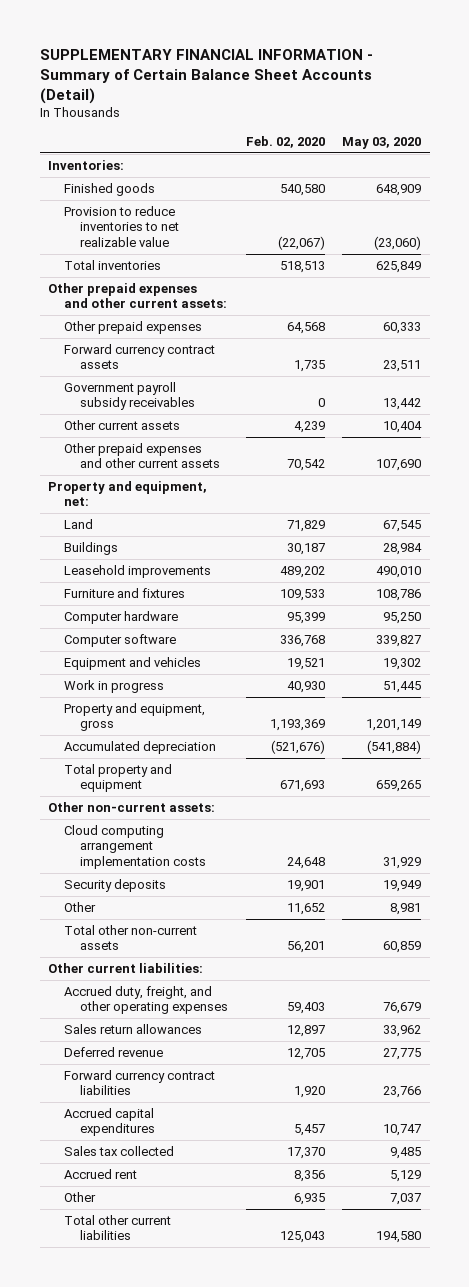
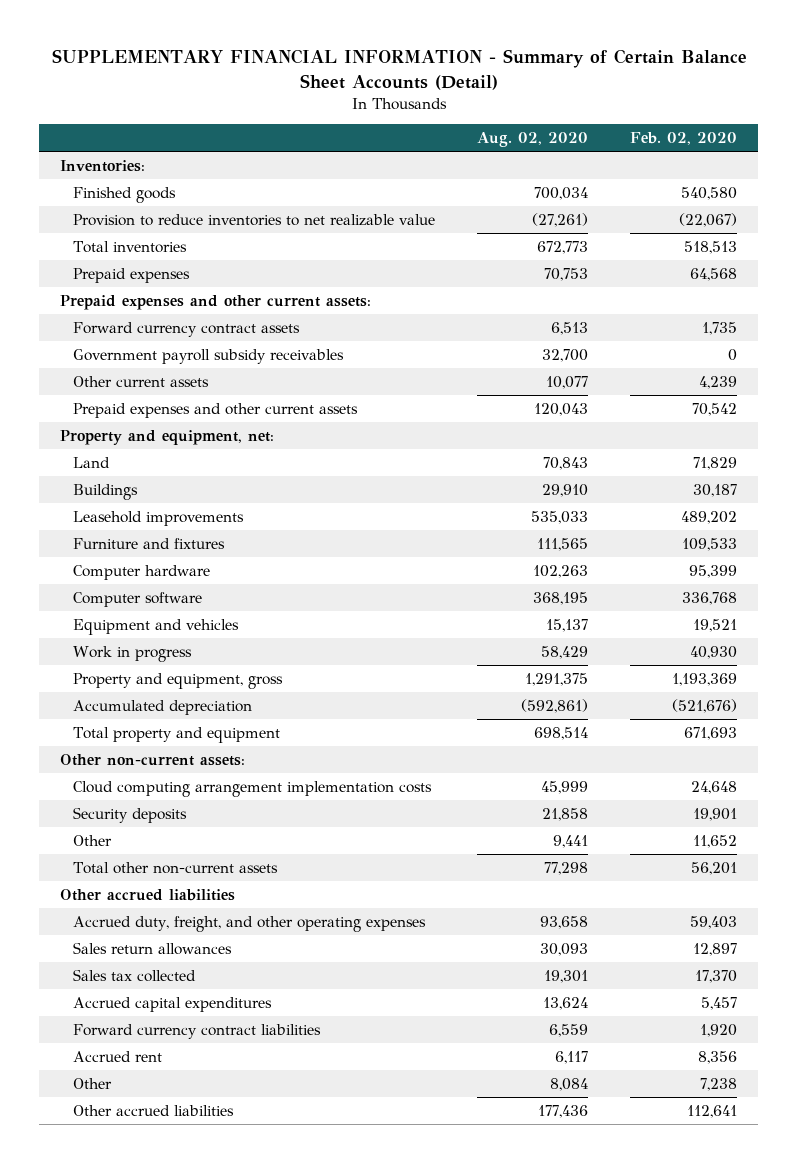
- | Feb. 02, 2020 | May 03, 2020
+ | Aug. 02, 2020 | Feb. 02, 2020
- Other prepaid expenses and other current assets:
- Other prepaid expenses | 64,568 | 60,333
+ Prepaid expenses | 70,753 | 64,568
+ Prepaid expenses and other current assets:
- Other prepaid expenses and other current assets | 70,542 | 107,690
+ Prepaid expenses and other current assets | 120,043 | 70,542
- Other current liabilities:
+ Other accrued liabilities
- Deferred revenue | 12,705 | 27,775
moved down: Accrued capital expenditures | 13,624 | 5,457
moved down: Forward currency contract liabilities | 6,559 | 1,920
- Other | 6,935 | 7,037
- Total other current liabilities | 125,043 | 194,580
+ Other | 8,084 | 7,238
+ Other accrued liabilities | 177,436 | 112,641

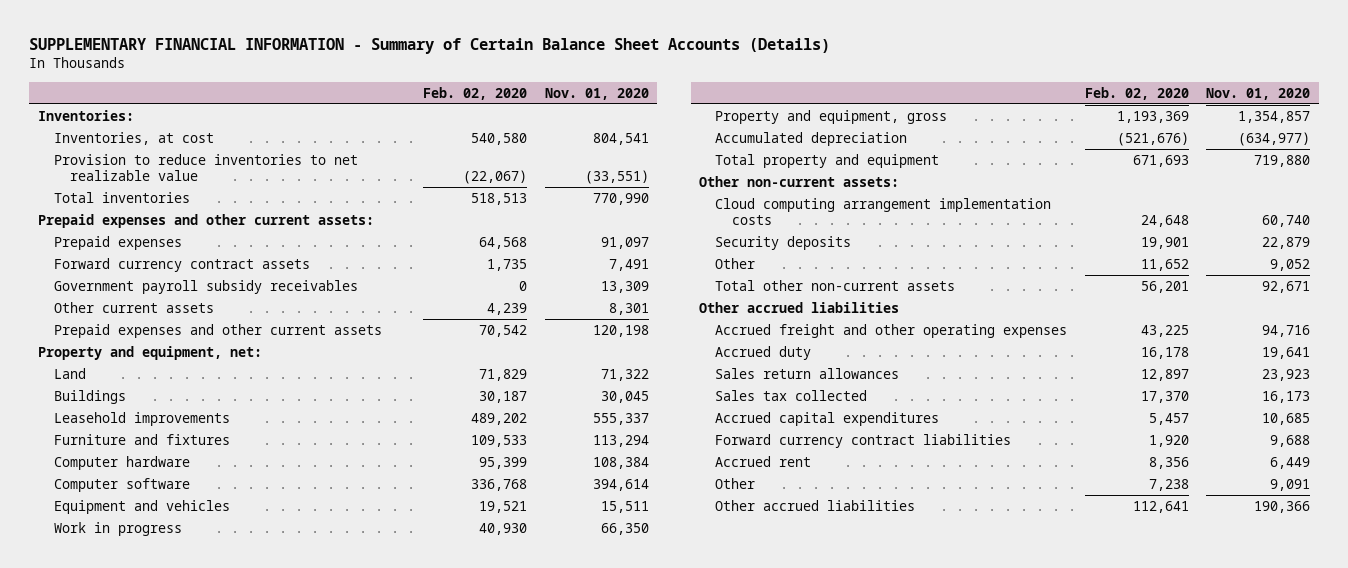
- SUPPLEMENTARY FINANCIAL INFORMATION - Summary of Certain Balance Sheet Accounts (Detail)
+ SUPPLEMENTARY FINANCIAL INFORMATION - Summary of Certain Balance Sheet Accounts (Details)
- | Aug. 02, 2020 | Feb. 02, 2020
+ | Feb. 02, 2020 | Nov. 01, 2020
- Finished goods | 700,034 | 540,580
+ Inventories, at cost | 540,580 | 804,541
moved down: Prepaid expenses | 64,568 | 91,097
- Accrued duty, freight, and other operating expenses | 93,658 | 59,403
+ Accrued freight and other operating expenses | 43,225 | 94,716
+ Accrued duty | 16,178 | 19,641

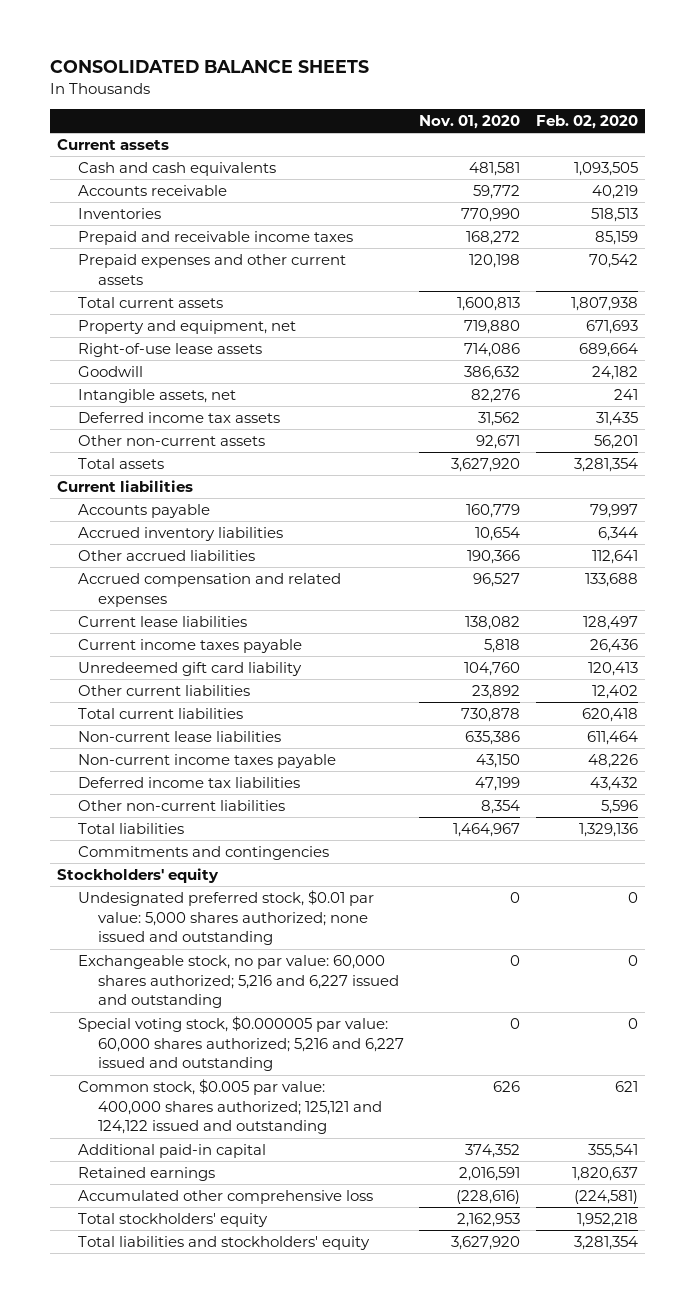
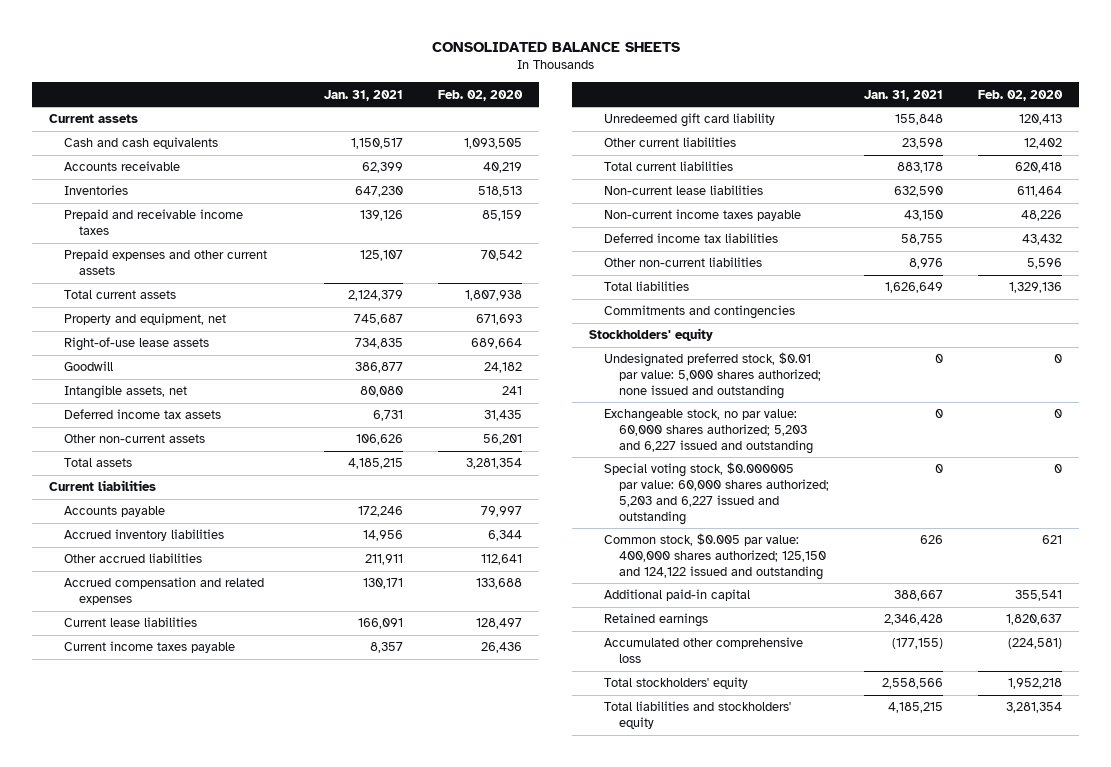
- | Nov. 01, 2020 | Feb. 02, 2020
+ | Jan. 31, 2021 | Feb. 02, 2020
- Exchangeable stock, no par value: 60,000 shares authorized; 5,216 and 6,227 issued and outstanding | 0 | 0
- Special voting stock, $0.000005 par value: 60,000 shares authorized; 5,216 and 6,227 issued and outstanding | 0 | 0
- Common stock, $0.005 par value: 400,000 shares authorized; 125,121 and 124,122 issued and outstanding | 626 | 621
+ Exchangeable stock, no par value: 60,000 shares authorized; 5,203 and 6,227 issued and outstanding | 0 | 0
+ Special voting stock, $0.000005 par value: 60,000 shares authorized; 5,203 and 6,227 issued and outstanding | 0 | 0
+ Common stock, $0.005 par value: 400,000 shares authorized; 125,150 and 124,122 issued and outstanding | 626 | 621

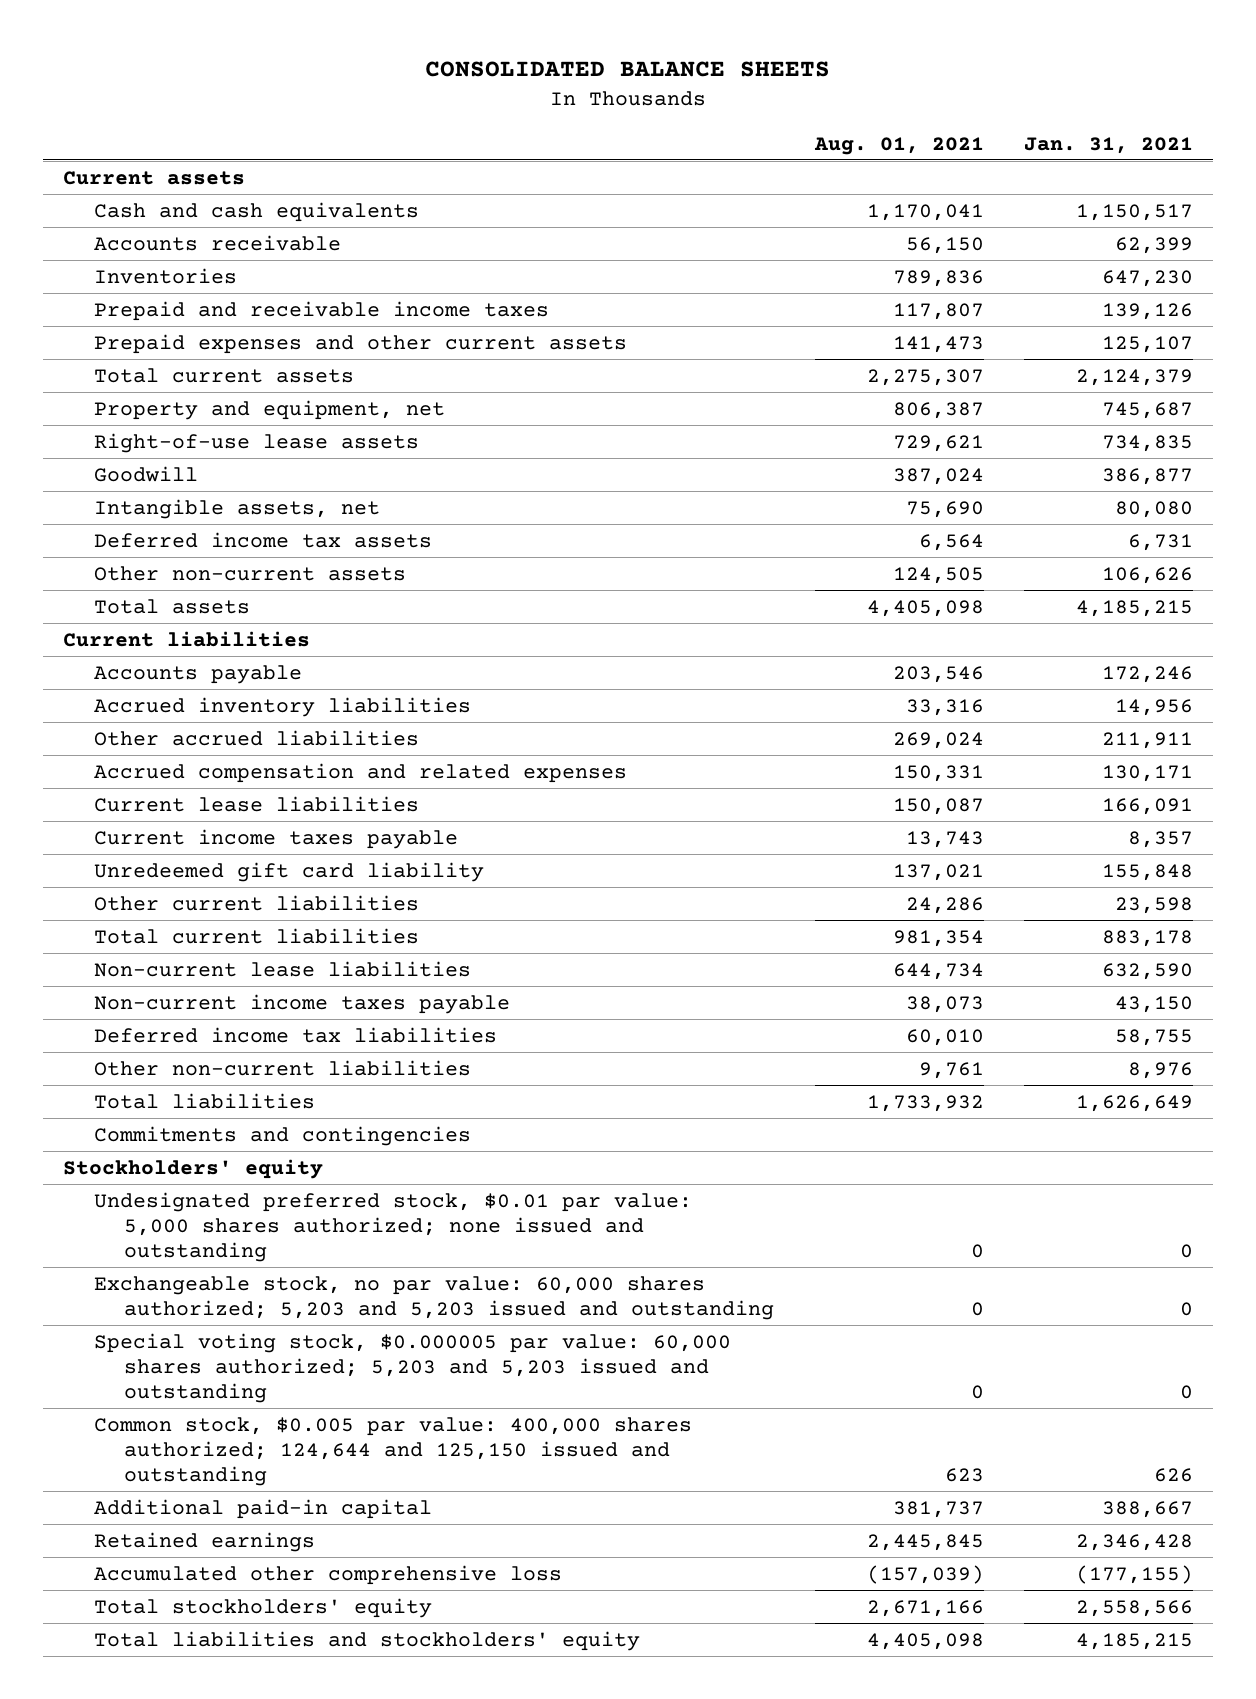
- | Jan. 31, 2021 | Feb. 02, 2020
+ | Aug. 01, 2021 | Jan. 31, 2021
- Exchangeable stock, no par value: 60,000 shares authorized; 5,203 and 6,227 issued and outstanding | 0 | 0
- Special voting stock, $0.000005 par value: 60,000 shares authorized; 5,203 and 6,227 issued and outstanding | 0 | 0
- Common stock, $0.005 par value: 400,000 shares authorized; 125,150 and 124,122 issued and outstanding | 626 | 621
+ Exchangeable stock, no par value: 60,000 shares authorized; 5,203 and 5,203 issued and outstanding | 0 | 0
+ Special voting stock, $0.000005 par value: 60,000 shares authorized; 5,203 and 5,203 issued and outstanding | 0 | 0
+ Common stock, $0.005 par value: 400,000 shares authorized; 124,644 and 125,150 issued and outstanding | 623 | 626

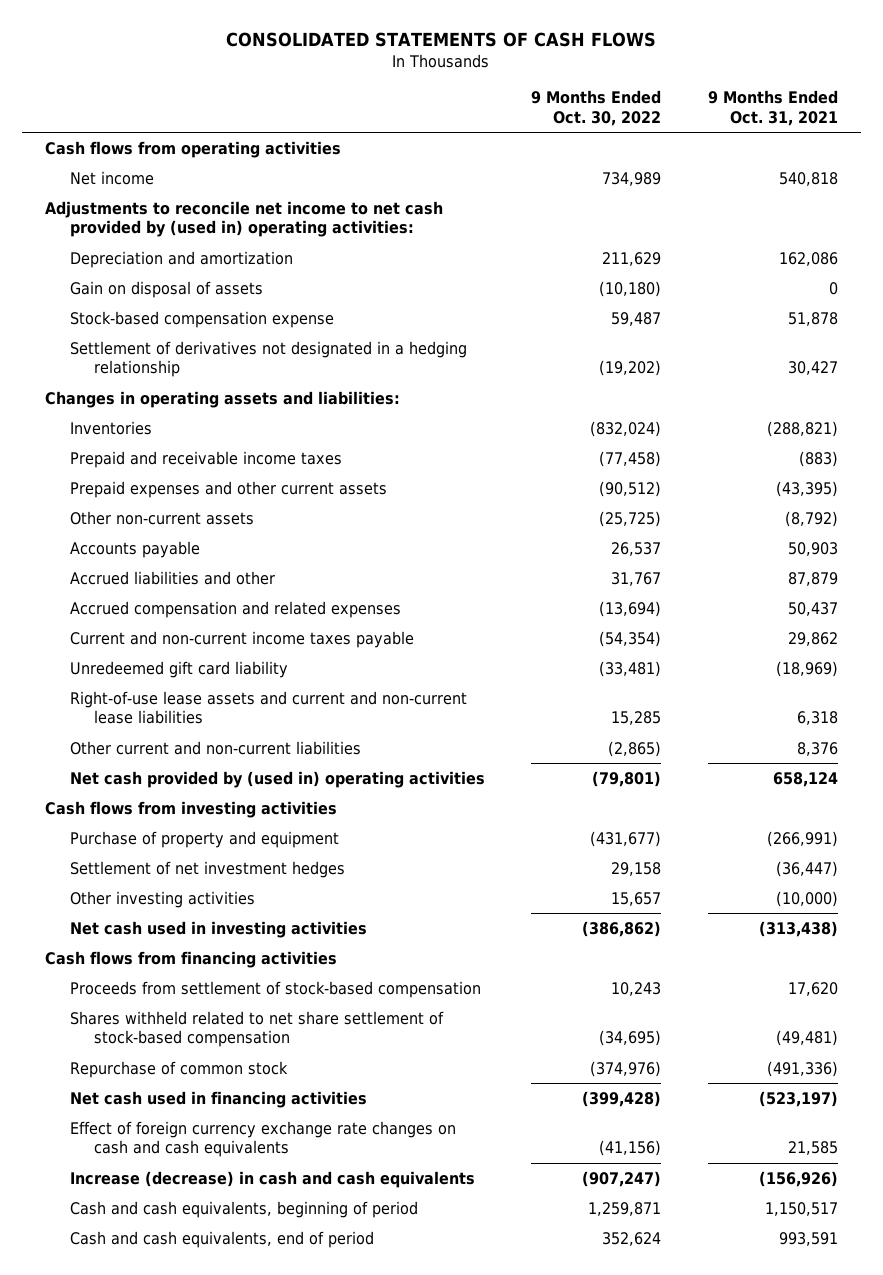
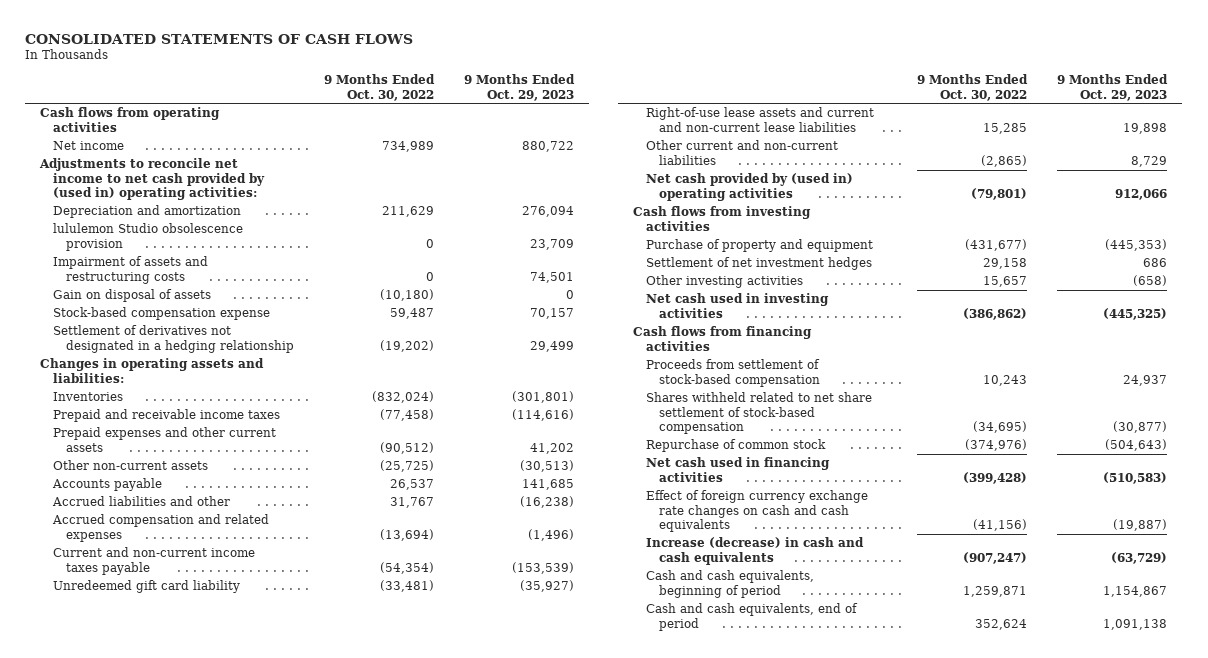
- | 9 Months Ended Oct. 30, 2022 | 9 Months Ended Oct. 31, 2021
+ | 9 Months Ended Oct. 30, 2022 | 9 Months Ended Oct. 29, 2023
+ lululemon Studio obsolescence provision | 0 | 23,709
+ Impairment of assets and restructuring costs | 0 | 74,501

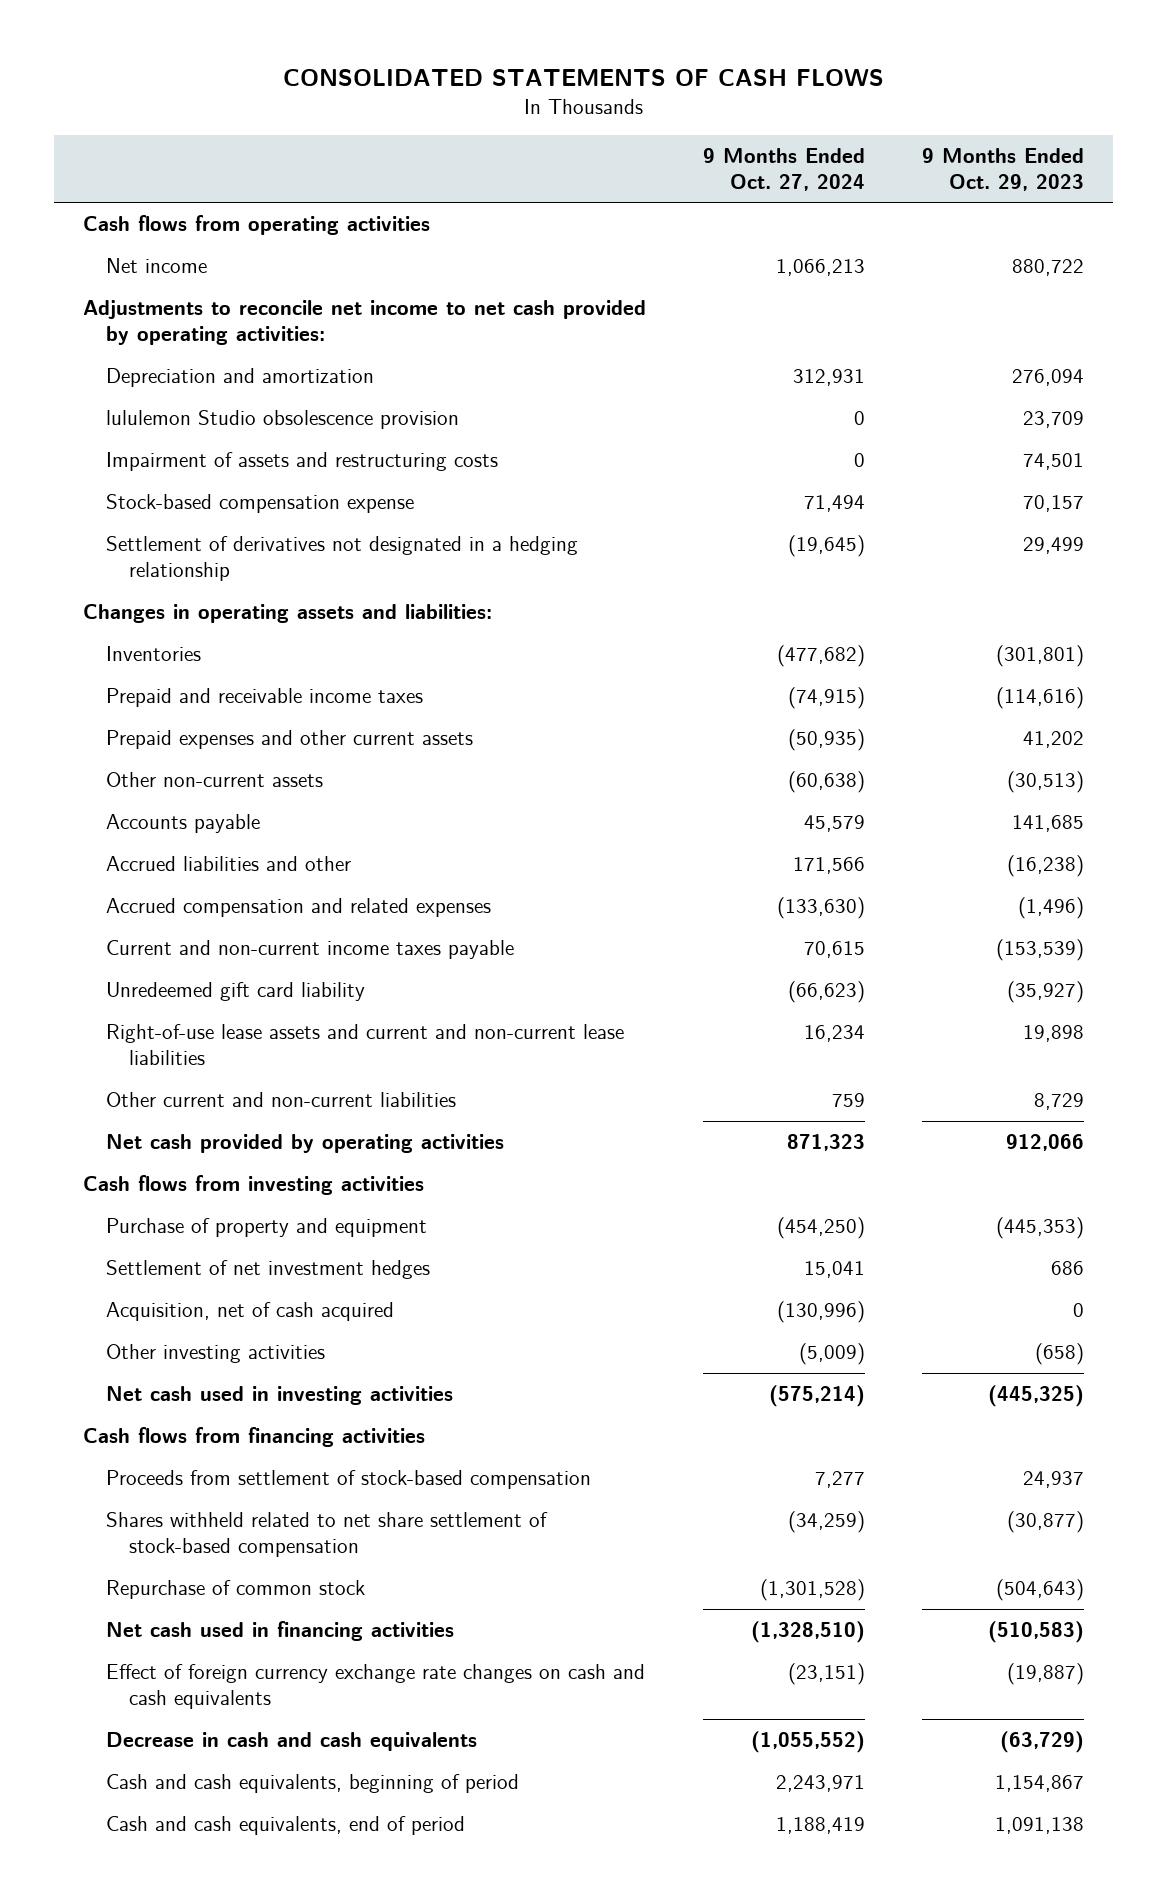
- | 9 Months Ended Oct. 30, 2022 | 9 Months Ended Oct. 29, 2023
+ | 9 Months Ended Oct. 27, 2024 | 9 Months Ended Oct. 29, 2023
- Adjustments to reconcile net income to net cash provided by (used in) operating activities:
+ Adjustments to reconcile net income to net cash provided by operating activities:
- Gain on disposal of assets | (10,180) | 0
- Net cash provided by (used in) operating activities | (79,801) | 912,066
+ Net cash provided by operating activities | 871,323 | 912,066
+ Acquisition, net of cash acquired | (130,996) | 0
- Increase (decrease) in cash and cash equivalents | (907,247) | (63,729)
+ Decrease in cash and cash equivalents | (1,055,552) | (63,729)

